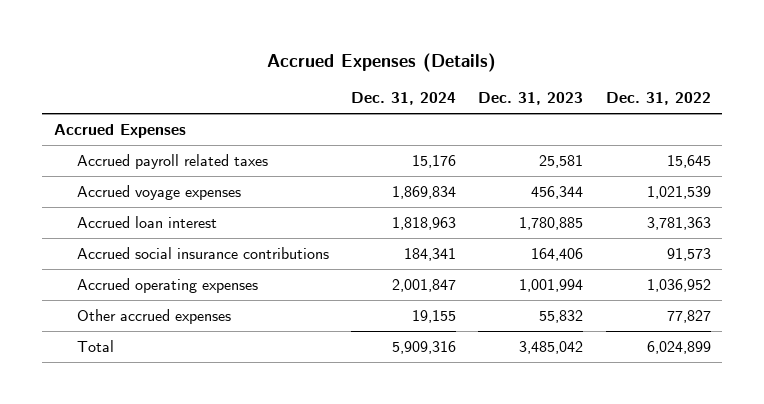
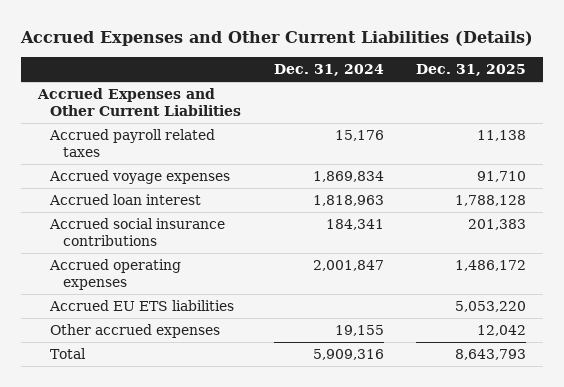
- Accrued Expenses (Details)
+ Accrued Expenses and Other Current Liabilities (Details)
- | Dec. 31, 2024 | Dec. 31, 2023 | Dec. 31, 2022
+ | Dec. 31, 2024 | Dec. 31, 2025
- Accrued Expenses
+ Accrued Expenses and Other Current Liabilities
+ Accrued EU ETS liabilities | | 5,053,220

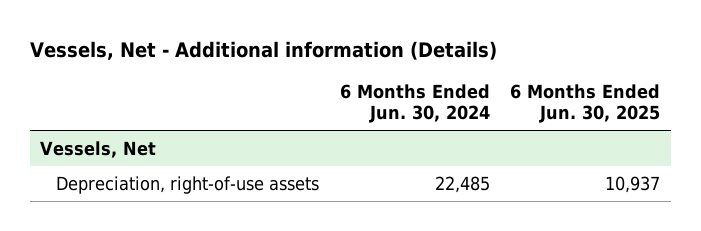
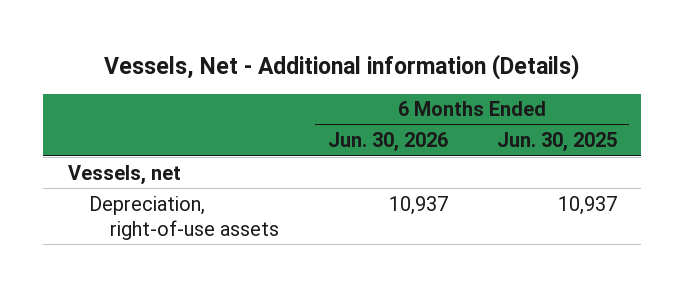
- | 6 Months Ended Jun. 30, 2024 | 6 Months Ended Jun. 30, 2025
+ | 6 Months Ended Jun. 30, 2026 | 6 Months Ended Jun. 30, 2025
- Vessels, Net
+ Vessels, net

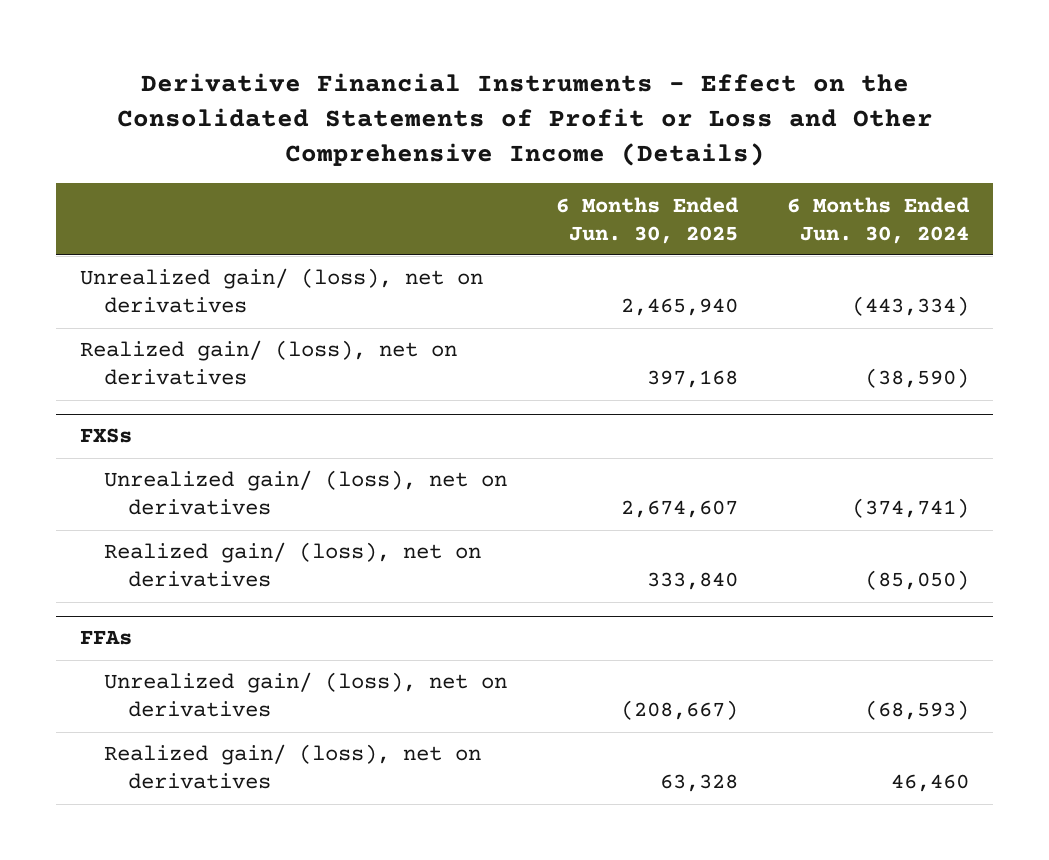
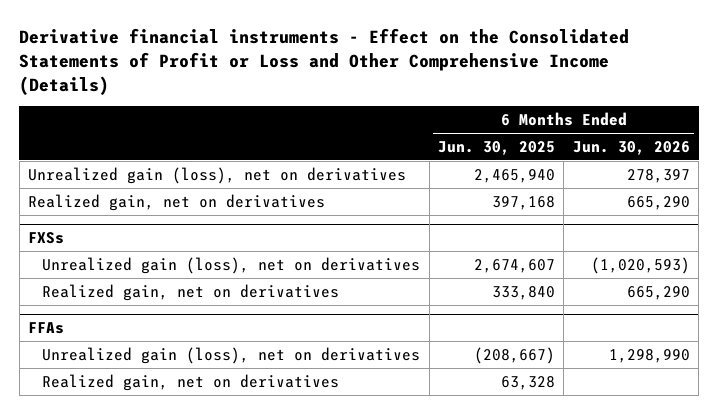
- Derivative Financial Instruments - Effect on the Consolidated Statements of Profit or Loss and Other Comprehensive Income (Details)
+ Derivative financial instruments - Effect on the Consolidated Statements of Profit or Loss and Other Comprehensive Income (Details)
- | 6 Months Ended Jun. 30, 2025 | 6 Months Ended Jun. 30, 2024
+ | 6 Months Ended Jun. 30, 2025 | 6 Months Ended Jun. 30, 2026
- Unrealized gain/ (loss), net on derivatives | 2,465,940 | (443,334)
- Realized gain/ (loss), net on derivatives | 397,168 | (38,590)
+ Unrealized gain (loss), net on derivatives | 2,465,940 | 278,397
+ Realized gain, net on derivatives | 397,168 | 665,290
@ FXSs
- Unrealized gain/ (loss), net on derivatives | 2,674,607 | (374,741)
- Realized gain/ (loss), net on derivatives | 333,840 | (85,050)
+ Unrealized gain (loss), net on derivatives | 2,674,607 | (1,020,593)
+ Realized gain, net on derivatives | 333,840 | 665,290
@ FFAs
- Unrealized gain/ (loss), net on derivatives | (208,667) | (68,593)
- Realized gain/ (loss), net on derivatives | 63,328 | 46,460
+ Unrealized gain (loss), net on derivatives | (208,667) | 1,298,990
+ Realized gain, net on derivatives | 63,328 |

